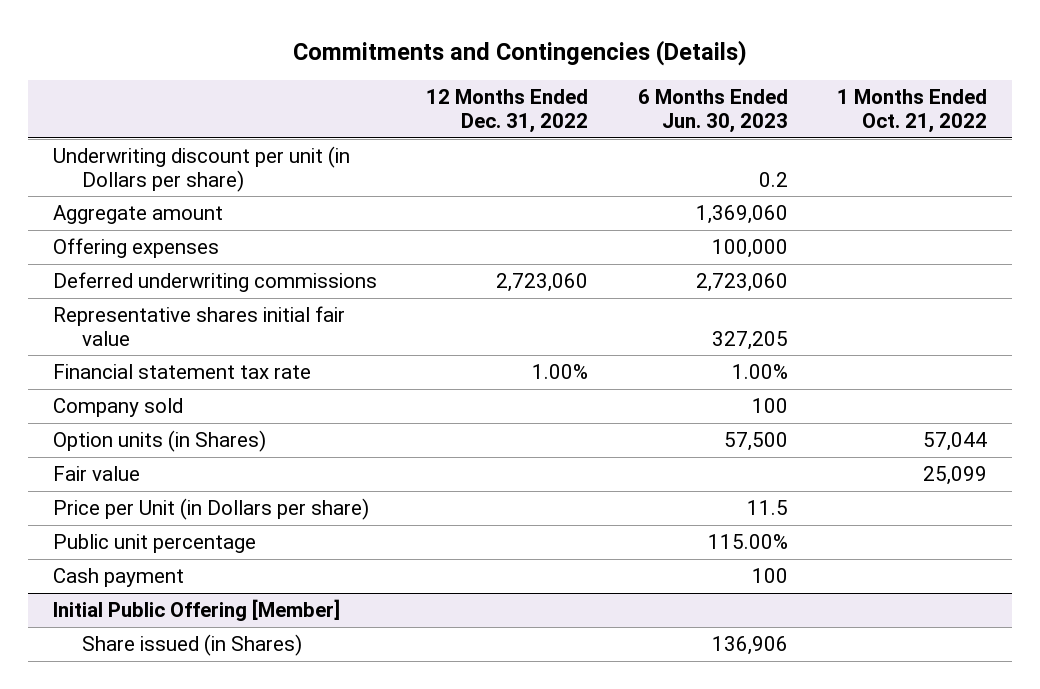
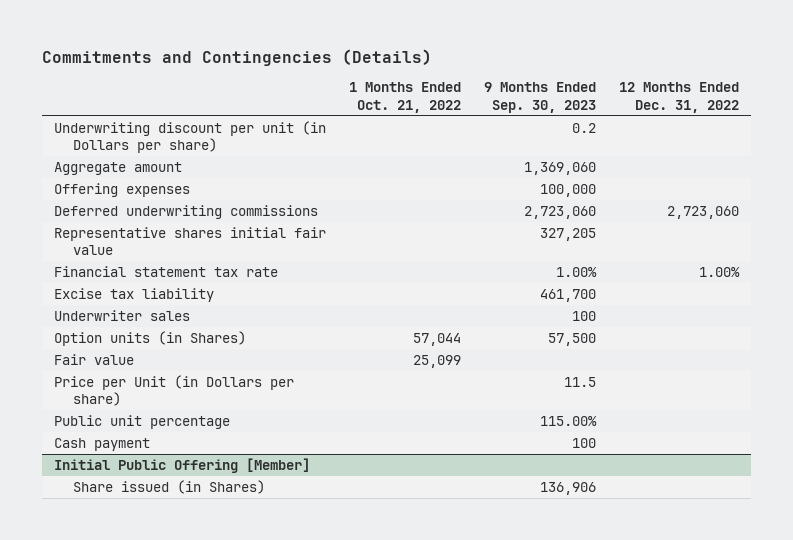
- | 12 Months Ended Dec. 31, 2022 | 6 Months Ended Jun. 30, 2023 | 1 Months Ended Oct. 21, 2022
+ | 1 Months Ended Oct. 21, 2022 | 9 Months Ended Sep. 30, 2023 | 12 Months Ended Dec. 31, 2022
- Company sold | | 100 |
+ Excise tax liability | | 461,700 |
+ Underwriter sales | | 100 |

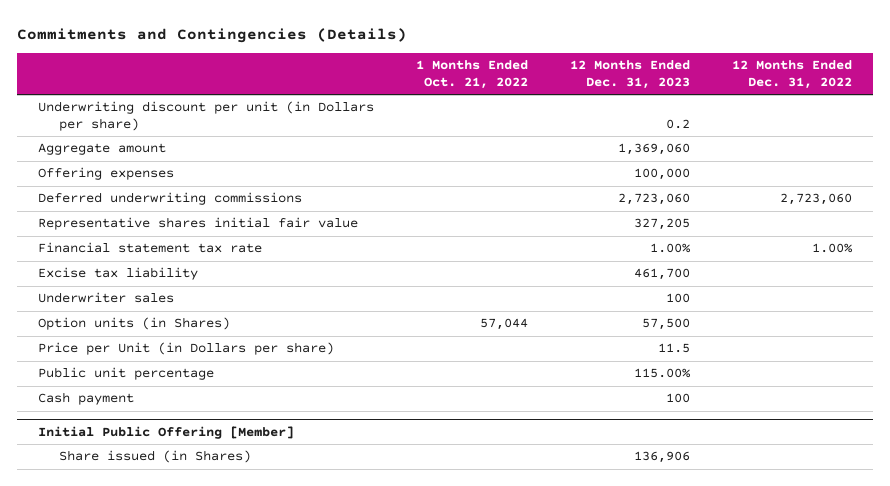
- | 1 Months Ended Oct. 21, 2022 | 9 Months Ended Sep. 30, 2023 | 12 Months Ended Dec. 31, 2022
+ | 1 Months Ended Oct. 21, 2022 | 12 Months Ended Dec. 31, 2023 | 12 Months Ended Dec. 31, 2022
- Fair value | 25,099 | |

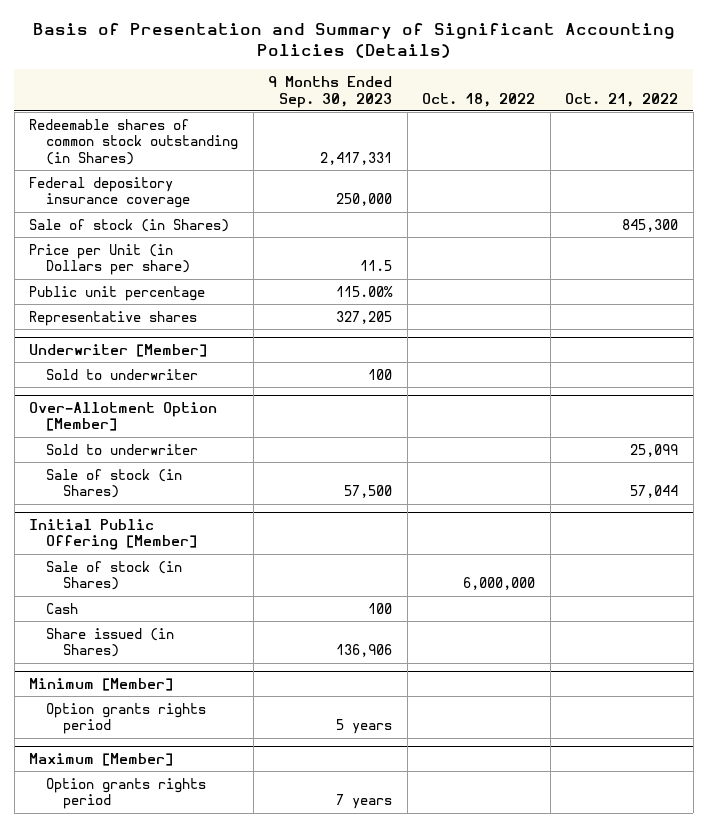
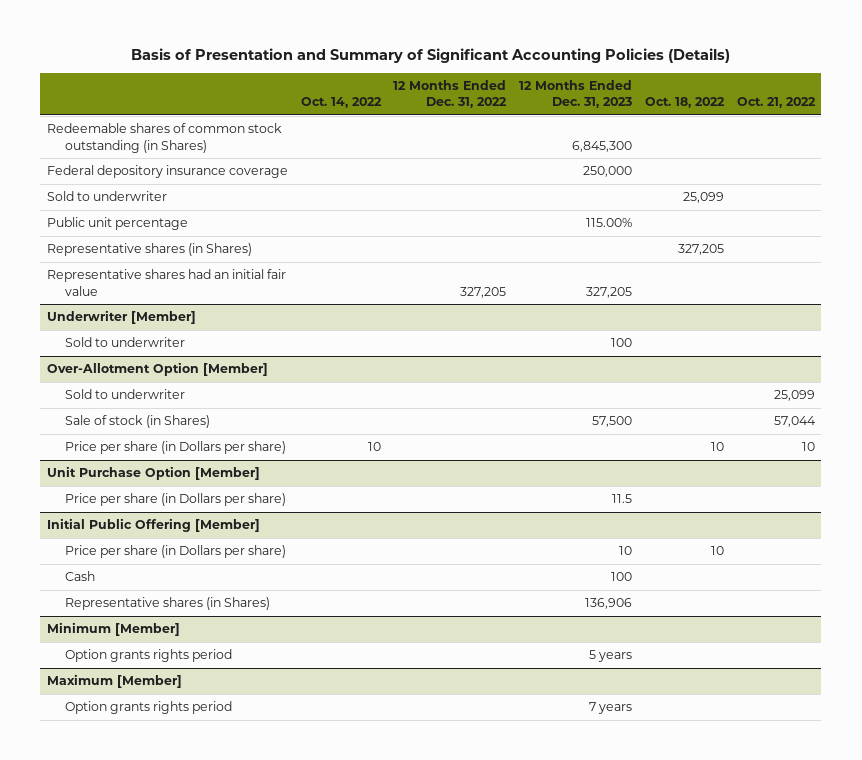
- | 9 Months Ended Sep. 30, 2023 | Oct. 18, 2022 | Oct. 21, 2022
+ | Oct. 14, 2022 | 12 Months Ended Dec. 31, 2022 | 12 Months Ended Dec. 31, 2023 | Oct. 18, 2022 | Oct. 21, 2022
- Sale of stock (in Shares) | | | 845,300
- Price per Unit (in Dollars per share) | 11.5 | |
+ Sold to underwriter | | | | 25,099 |
- Representative shares | 327,205 | |
+ Representative shares (in Shares) | | | | 327,205 |
+ Representative shares had an initial fair value | | 327,205 | 327,205 | |
@ Over-Allotment Option [Member]
+ Price per share (in Dollars per share) | 10 | | | 10 | 10
+ Unit Purchase Option [Member]
+ Price per share (in Dollars per share) | | | 11.5 | |
@ Initial Public Offering [Member]
- Sale of stock (in Shares) | | 6,000,000 |
+ Price per share (in Dollars per share) | | | 10 | 10 |
- Share issued (in Shares) | 136,906 | |
+ Representative shares (in Shares) | | | 136,906 | |

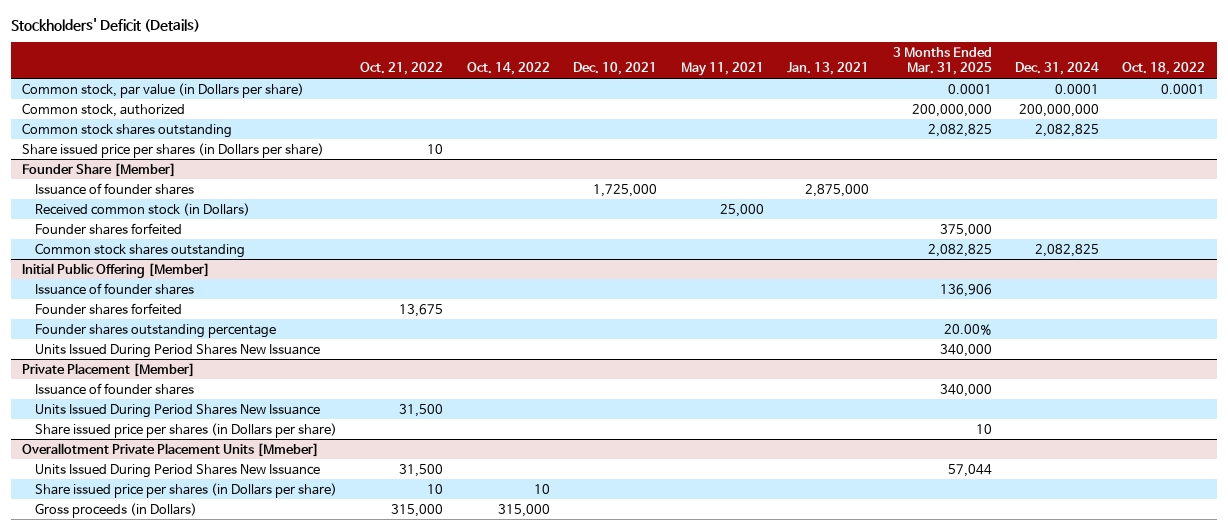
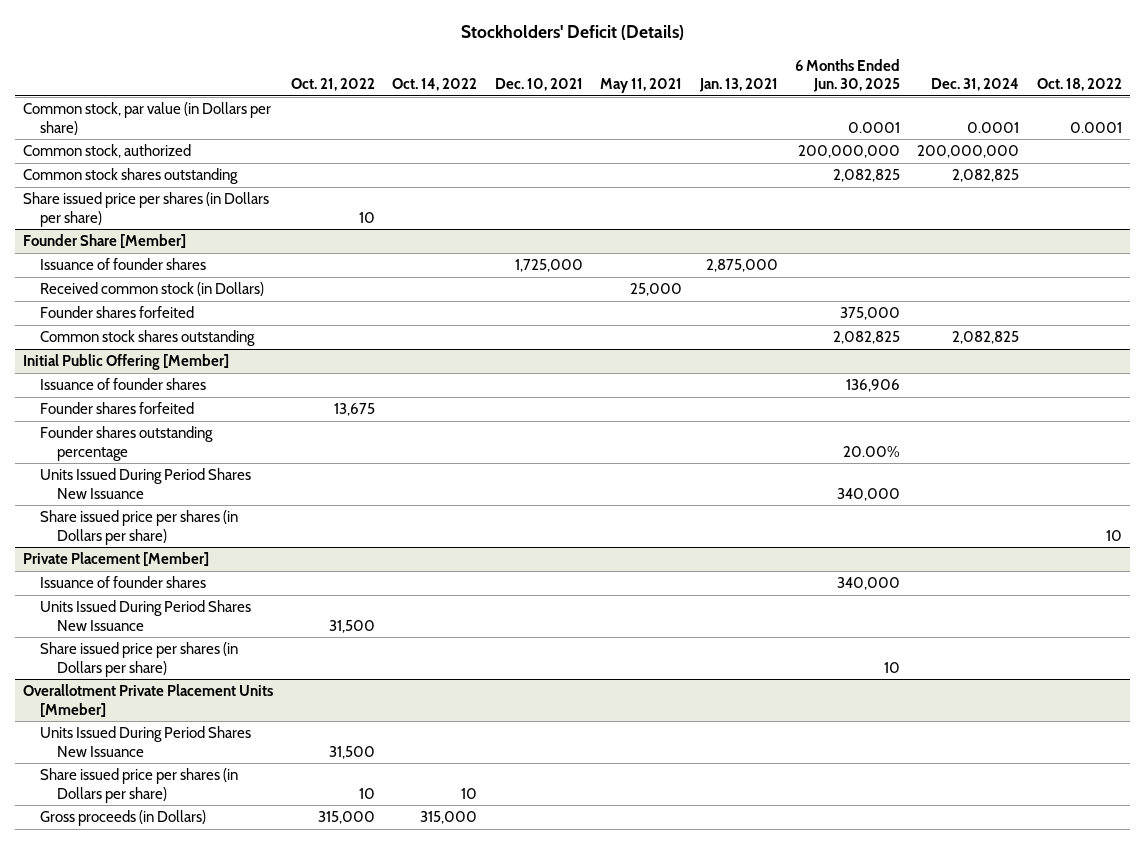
- | Oct. 21, 2022 | Oct. 14, 2022 | Dec. 10, 2021 | May 11, 2021 | Jan. 13, 2021 | 3 Months Ended Mar. 31, 2025 | Dec. 31, 2024 | Oct. 18, 2022
+ | Oct. 21, 2022 | Oct. 14, 2022 | Dec. 10, 2021 | May 11, 2021 | Jan. 13, 2021 | 6 Months Ended Jun. 30, 2025 | Dec. 31, 2024 | Oct. 18, 2022
@ Initial Public Offering [Member]
+ Share issued price per shares (in Dollars per share) | | | | | | | | 10

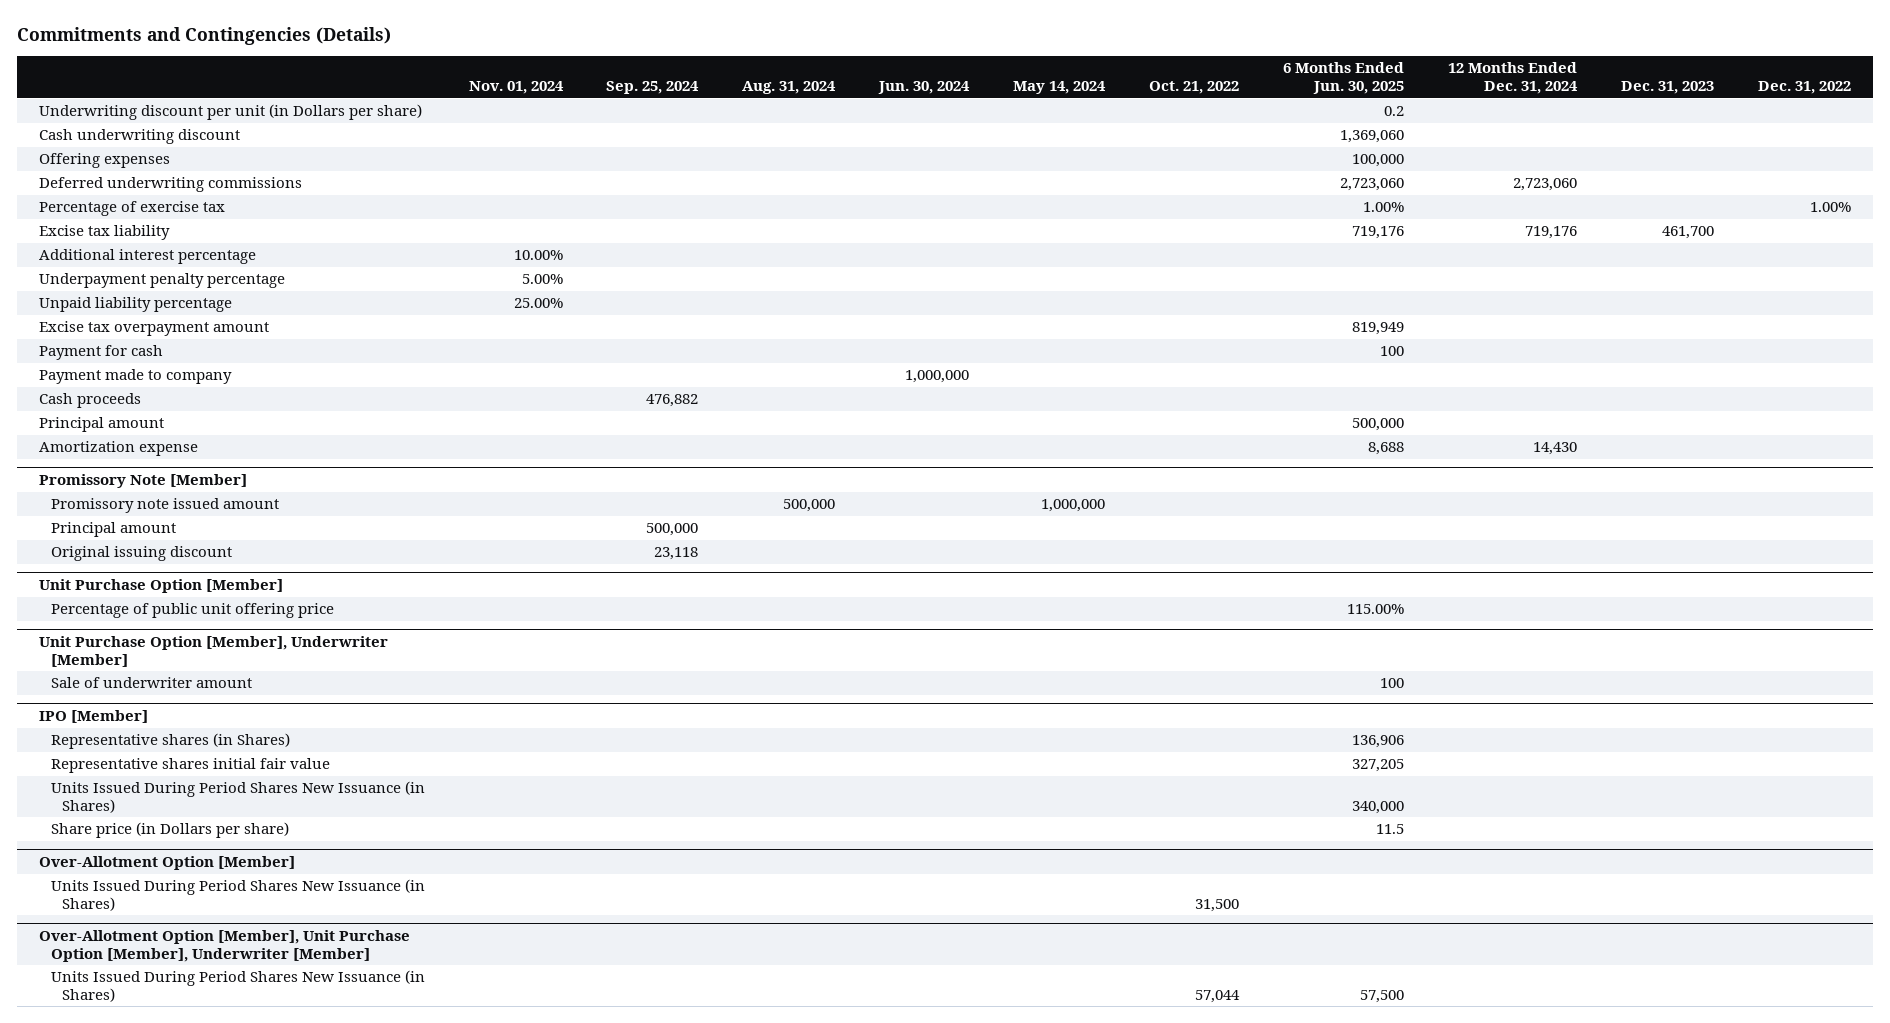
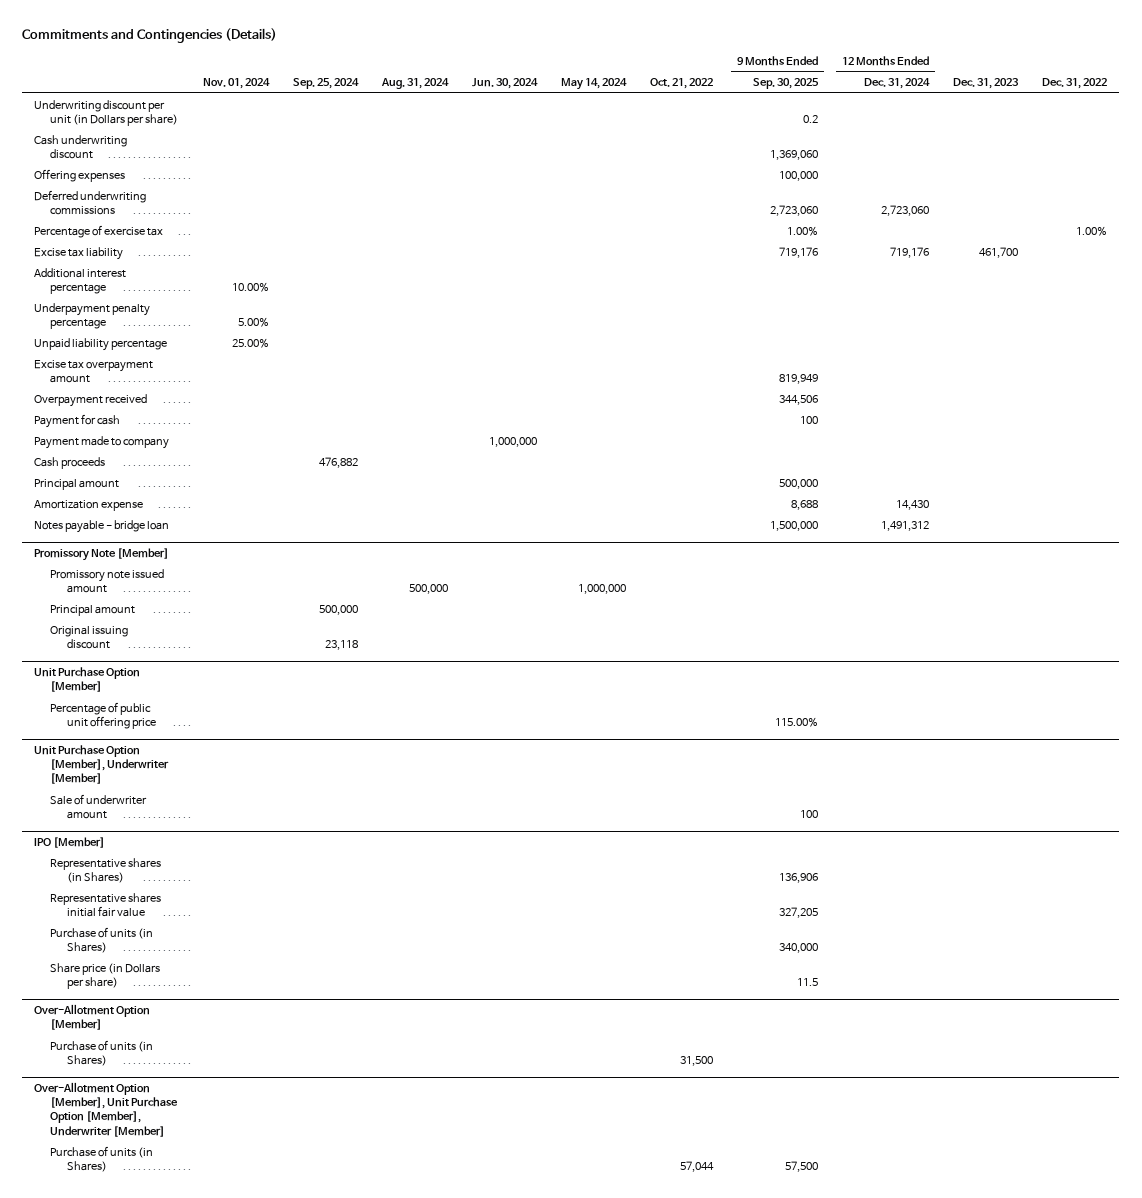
- | Nov. 01, 2024 | Sep. 25, 2024 | Aug. 31, 2024 | Jun. 30, 2024 | May 14, 2024 | Oct. 21, 2022 | 6 Months Ended Jun. 30, 2025 | 12 Months Ended Dec. 31, 2024 | Dec. 31, 2023 | Dec. 31, 2022
+ | Nov. 01, 2024 | Sep. 25, 2024 | Aug. 31, 2024 | Jun. 30, 2024 | May 14, 2024 | Oct. 21, 2022 | 9 Months Ended Sep. 30, 2025 | 12 Months Ended Dec. 31, 2024 | Dec. 31, 2023 | Dec. 31, 2022
+ Overpayment received | | | | | | | 344,506 | | |
+ Notes payable - bridge loan | | | | | | | 1,500,000 | 1,491,312 | |
@ IPO [Member]
- Units Issued During Period Shares New Issuance (in Shares) | | | | | | | 340,000 | | |
+ Purchase of units (in Shares) | | | | | | | 340,000 | | |
@ Over-Allotment Option [Member]
- Units Issued During Period Shares New Issuance (in Shares) | | | | | | 31,500 | | | |
+ Purchase of units (in Shares) | | | | | | 31,500 | | | |
@ Over-Allotment Option [Member], Unit Purchase Option [Member], Underwriter [Member]
- Units Issued During Period Shares New Issuance (in Shares) | | | | | | 57,044 | 57,500 | | |
+ Purchase of units (in Shares) | | | | | | 57,044 | 57,500 | | |

